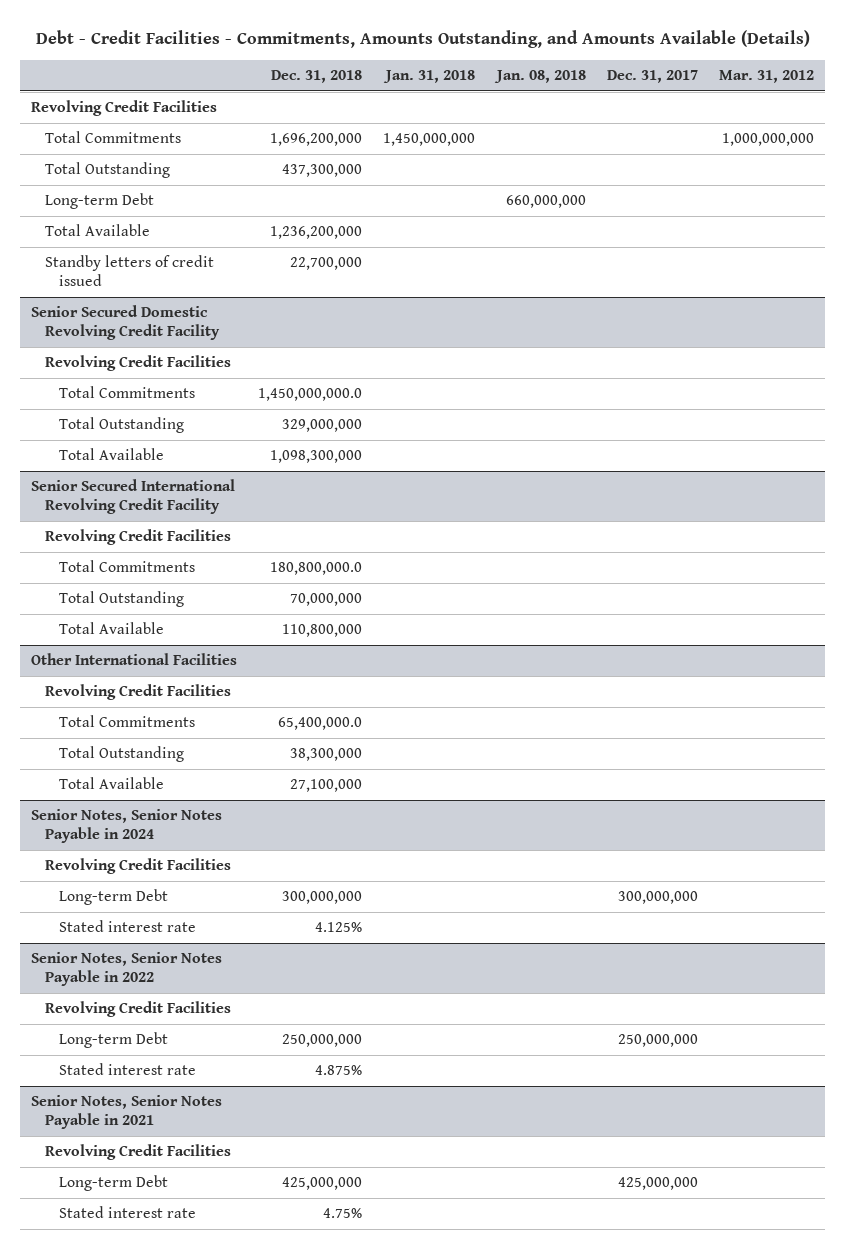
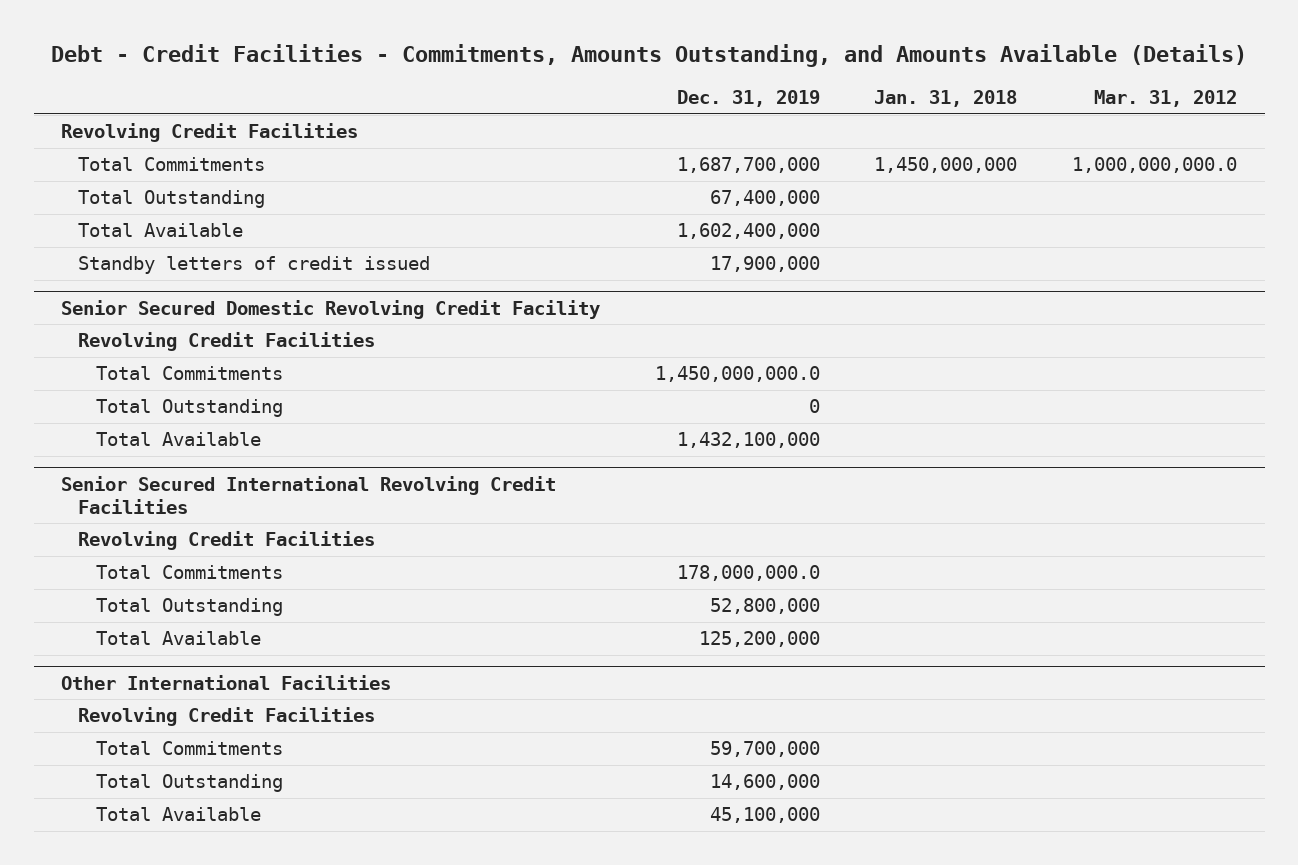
- | Dec. 31, 2018 | Jan. 31, 2018 | Jan. 08, 2018 | Dec. 31, 2017 | Mar. 31, 2012
+ | Dec. 31, 2019 | Jan. 31, 2018 | Mar. 31, 2012
- Total Commitments | 1,696,200,000 | 1,450,000,000 | | | 1,000,000,000
+ Total Commitments | 1,687,700,000 | 1,450,000,000 | 1,000,000,000.0
- Long-term Debt | | | 660,000,000 | |
- Senior Secured International Revolving Credit Facility
+ Senior Secured International Revolving Credit Facilities
- Senior Notes, Senior Notes Payable in 2024
- Revolving Credit Facilities
- Long-term Debt | 300,000,000 | | | 300,000,000 |
- Stated interest rate | 4.125% | | | |
- Senior Notes, Senior Notes Payable in 2022
- Revolving Credit Facilities
- Long-term Debt | 250,000,000 | | | 250,000,000 |
- Stated interest rate | 4.875% | | | |
- Senior Notes, Senior Notes Payable in 2021
- Revolving Credit Facilities
- Long-term Debt | 425,000,000 | | | 425,000,000 |
- Stated interest rate | 4.75% | | | |

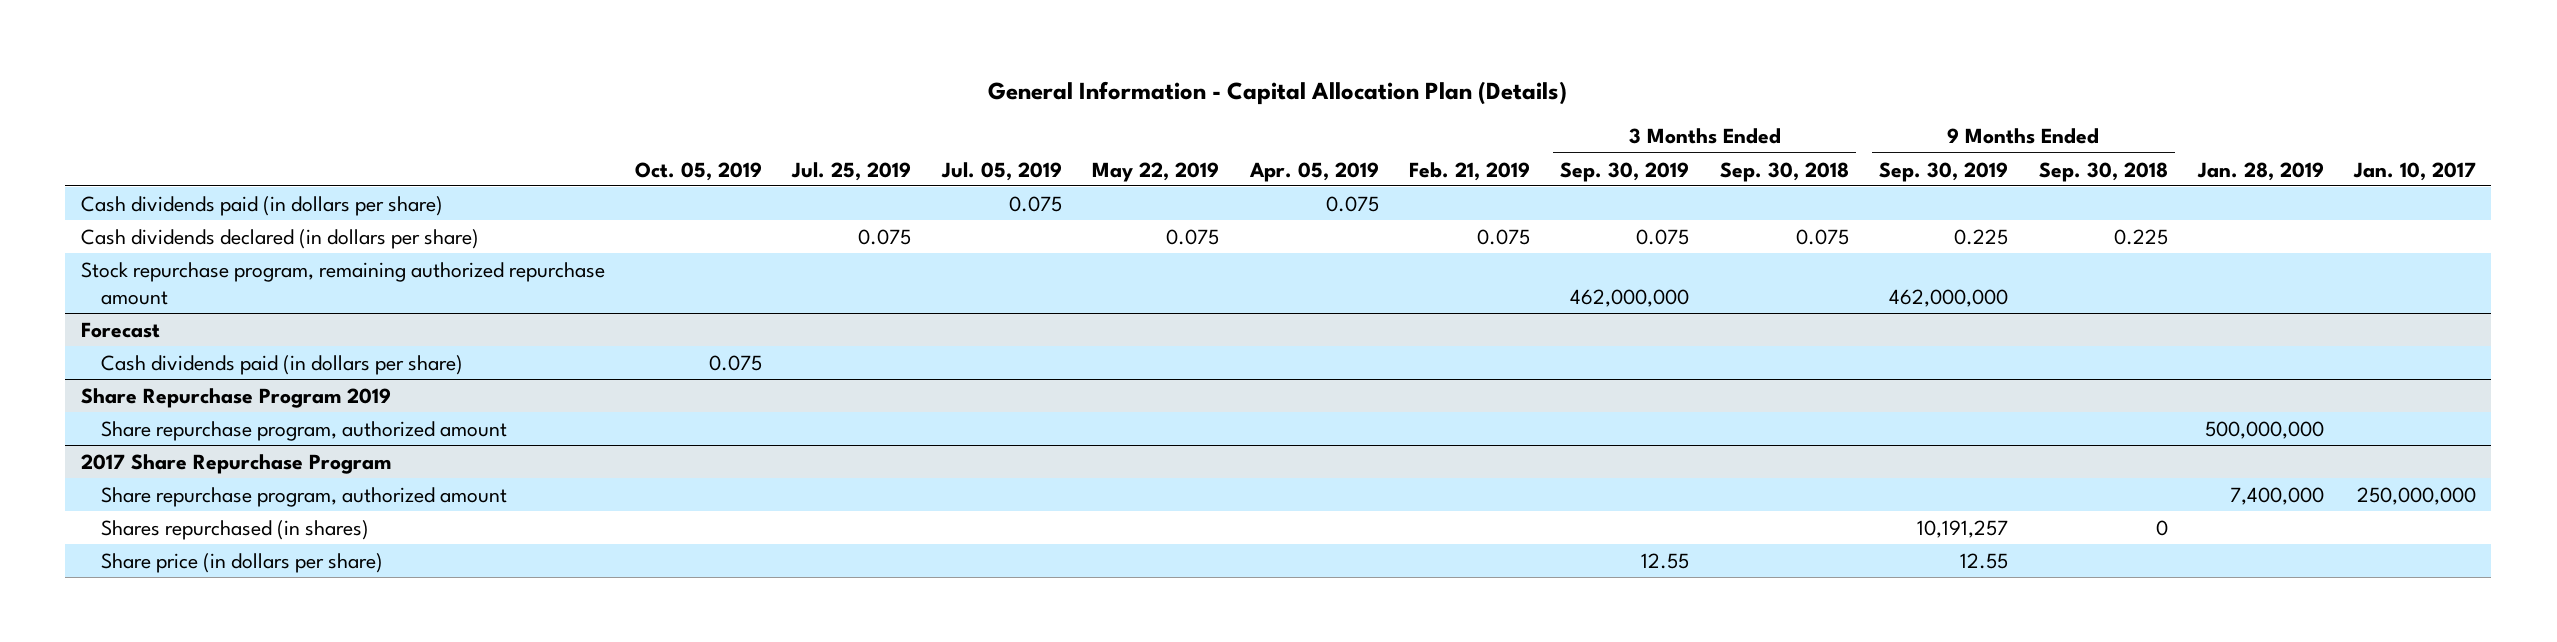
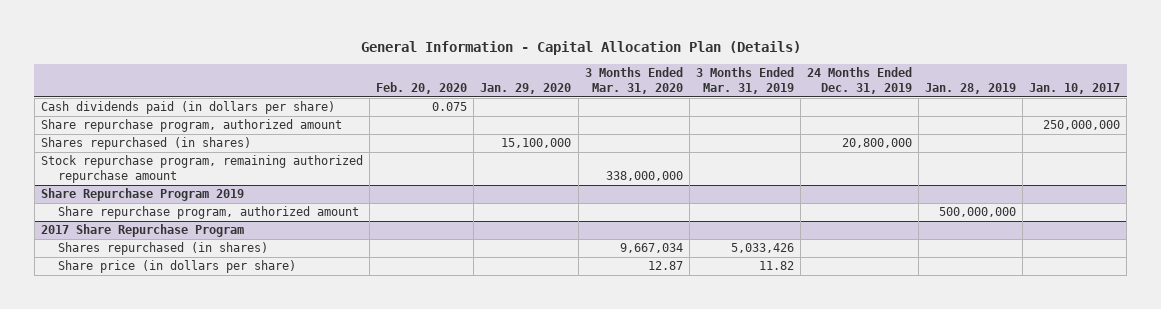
- | Oct. 05, 2019 | Jul. 25, 2019 | Jul. 05, 2019 | May 22, 2019 | Apr. 05, 2019 | Feb. 21, 2019 | 3 Months Ended Sep. 30, 2019 | 3 Months Ended Sep. 30, 2018 | 9 Months Ended Sep. 30, 2019 | 9 Months Ended Sep. 30, 2018 | Jan. 28, 2019 | Jan. 10, 2017
+ | Feb. 20, 2020 | Jan. 29, 2020 | 3 Months Ended Mar. 31, 2020 | 3 Months Ended Mar. 31, 2019 | 24 Months Ended Dec. 31, 2019 | Jan. 28, 2019 | Jan. 10, 2017
- Cash dividends declared (in dollars per share) | | 0.075 | | 0.075 | | 0.075 | 0.075 | 0.075 | 0.225 | 0.225 | |
+ Share repurchase program, authorized amount | | | | | | | 250,000,000
+ Shares repurchased (in shares) | | 15,100,000 | | | 20,800,000 | |
- Forecast
- Cash dividends paid (in dollars per share) | 0.075 | | | | | | | | | | |
@ 2017 Share Repurchase Program
- Share repurchase program, authorized amount | | | | | | | | | | | 7,400,000 | 250,000,000

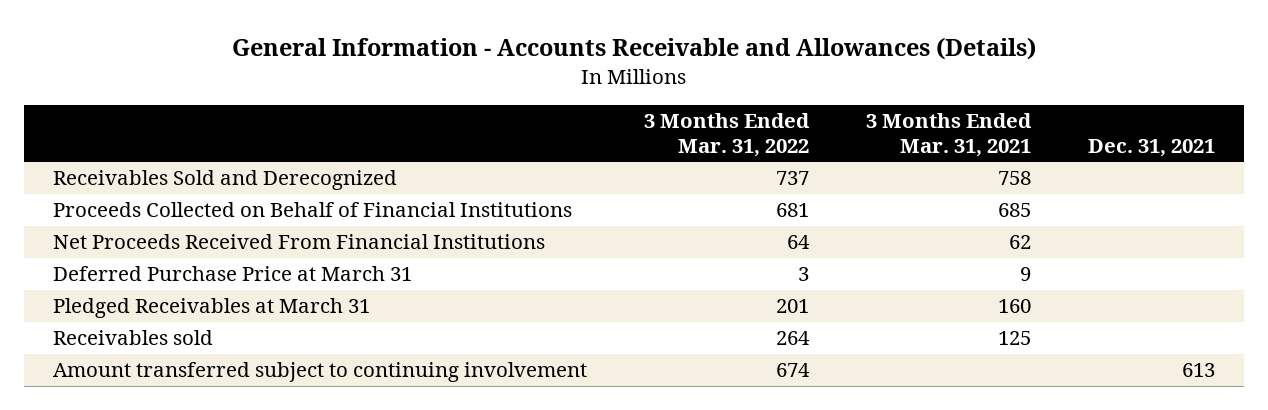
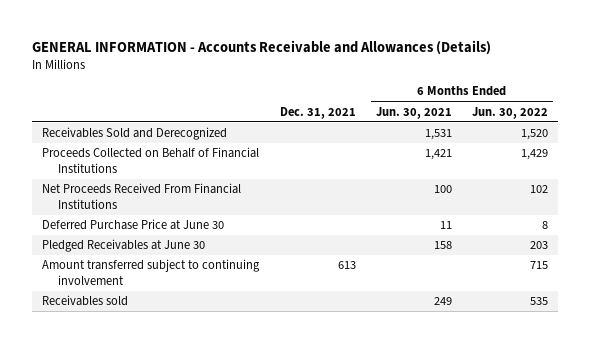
- General Information - Accounts Receivable and Allowances (Details)
+ GENERAL INFORMATION - Accounts Receivable and Allowances (Details)
- | 3 Months Ended Mar. 31, 2022 | 3 Months Ended Mar. 31, 2021 | Dec. 31, 2021
+ | Dec. 31, 2021 | 6 Months Ended Jun. 30, 2021 | 6 Months Ended Jun. 30, 2022
- Deferred Purchase Price at March 31 | 3 | 9 |
- Pledged Receivables at March 31 | 201 | 160 |
+ Deferred Purchase Price at June 30 | | 11 | 8
+ Pledged Receivables at June 30 | | 158 | 203
moved down: Receivables sold | | 249 | 535

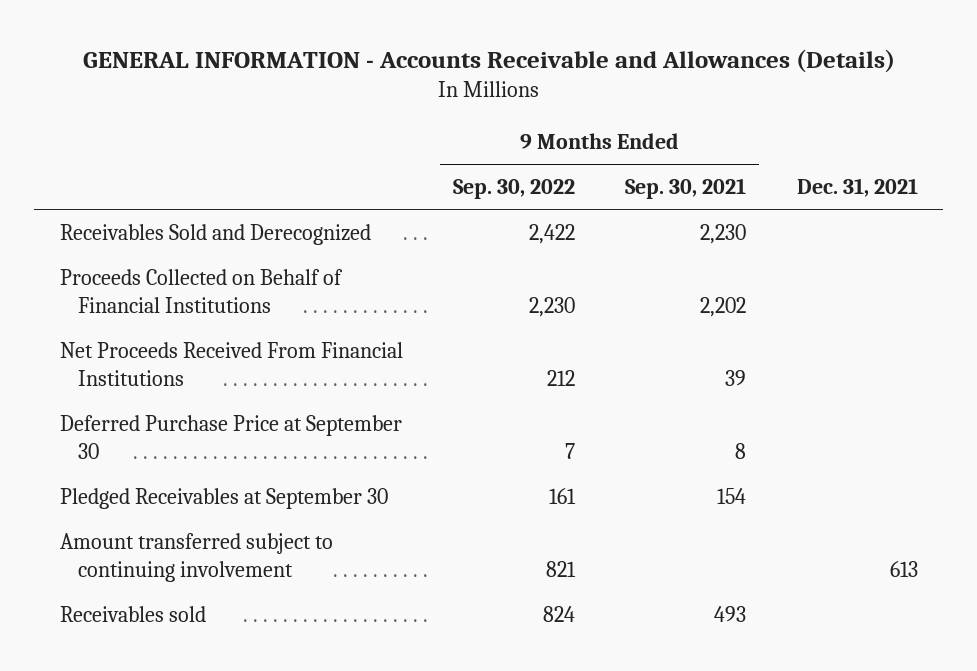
- | Dec. 31, 2021 | 6 Months Ended Jun. 30, 2021 | 6 Months Ended Jun. 30, 2022
+ | 9 Months Ended Sep. 30, 2022 | 9 Months Ended Sep. 30, 2021 | Dec. 31, 2021
- Deferred Purchase Price at June 30 | | 11 | 8
- Pledged Receivables at June 30 | | 158 | 203
+ Deferred Purchase Price at September 30 | 7 | 8 |
+ Pledged Receivables at September 30 | 161 | 154 |

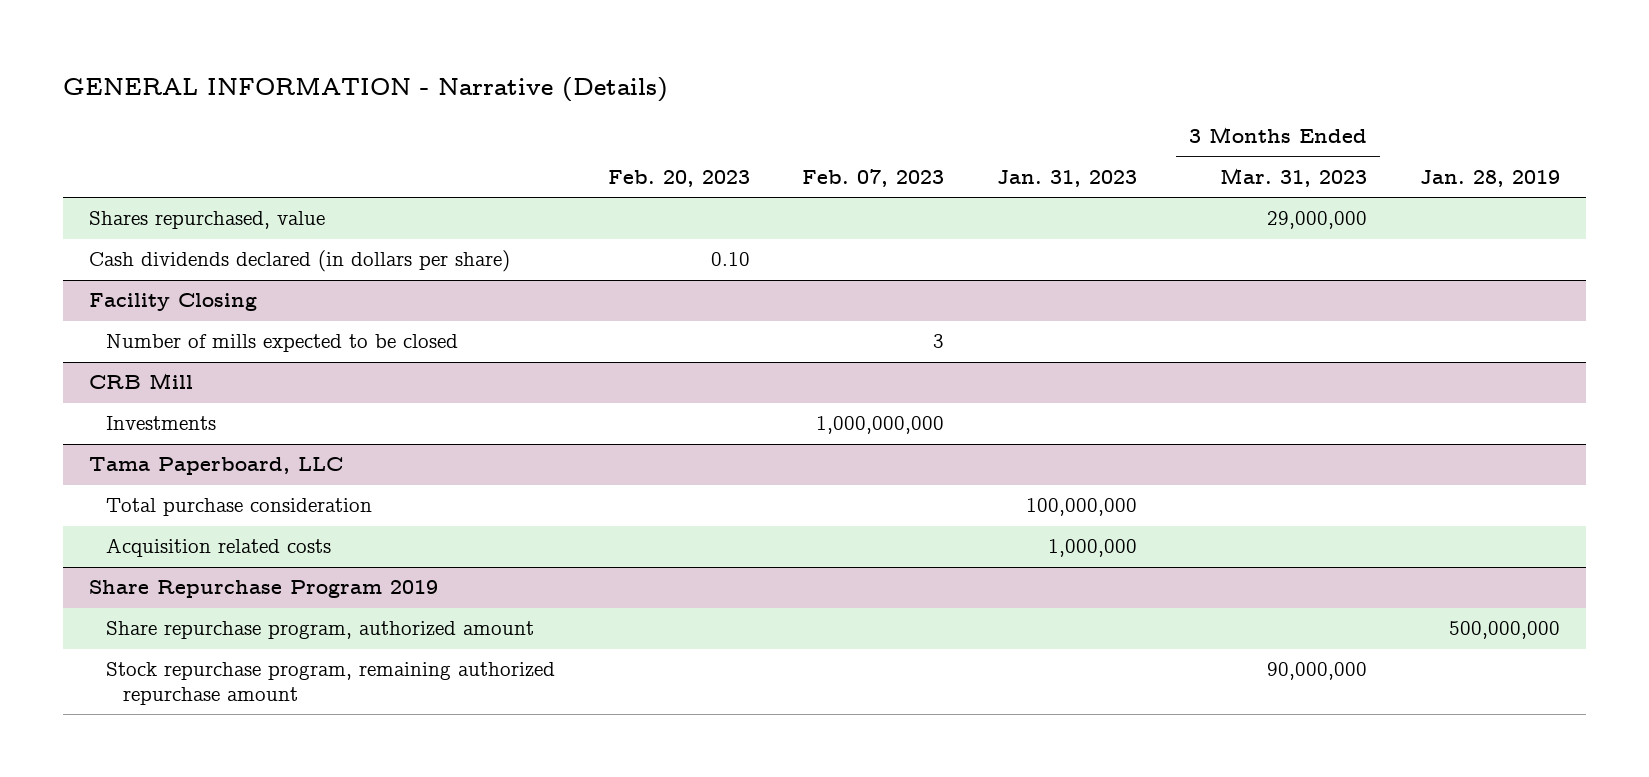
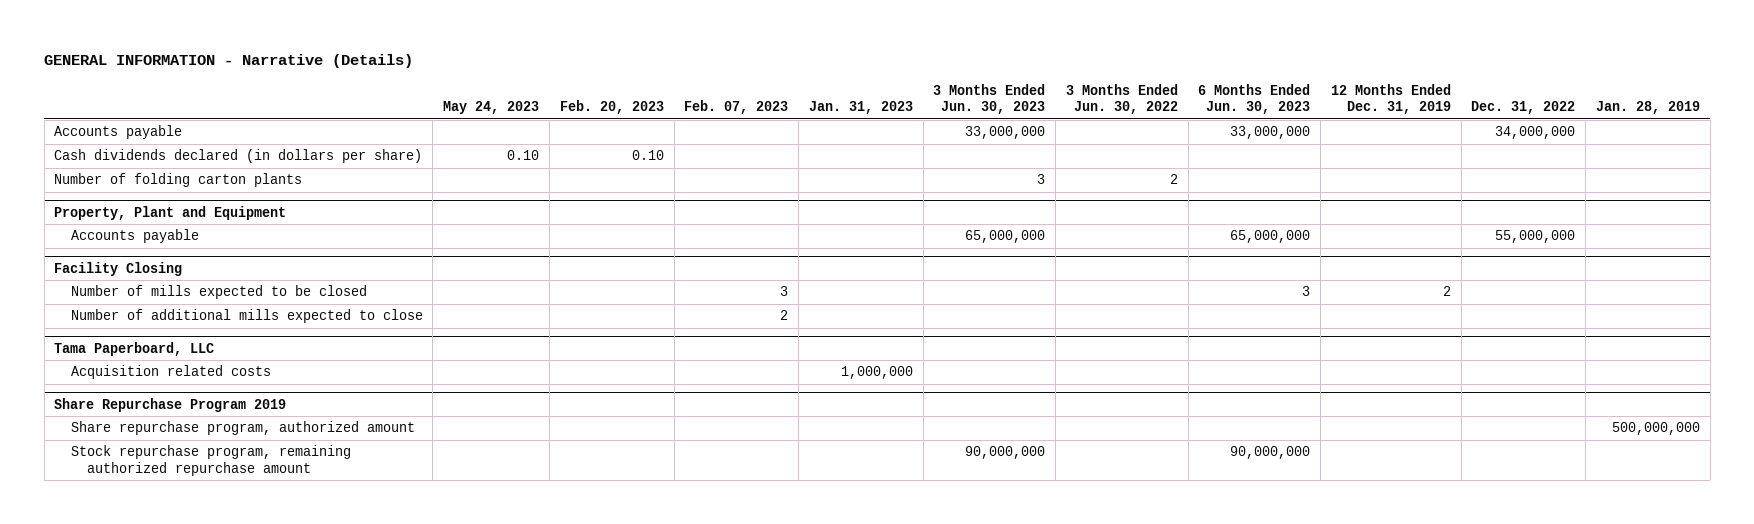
- | Feb. 20, 2023 | Feb. 07, 2023 | Jan. 31, 2023 | 3 Months Ended Mar. 31, 2023 | Jan. 28, 2019
+ | May 24, 2023 | Feb. 20, 2023 | Feb. 07, 2023 | Jan. 31, 2023 | 3 Months Ended Jun. 30, 2023 | 3 Months Ended Jun. 30, 2022 | 6 Months Ended Jun. 30, 2023 | 12 Months Ended Dec. 31, 2019 | Dec. 31, 2022 | Jan. 28, 2019
- Shares repurchased, value | | | | 29,000,000 |
+ Accounts payable | | | | | 33,000,000 | | 33,000,000 | | 34,000,000 |
+ Number of folding carton plants | | | | | 3 | 2 | | | |
+ Property, Plant and Equipment
+ Accounts payable | | | | | 65,000,000 | | 65,000,000 | | 55,000,000 |
- CRB Mill
- Investments | | 1,000,000,000 | | |
@ Facility Closing
+ Number of additional mills expected to close | | | 2 | | | | | | |
@ Tama Paperboard, LLC
- Total purchase consideration | | | 100,000,000 | |

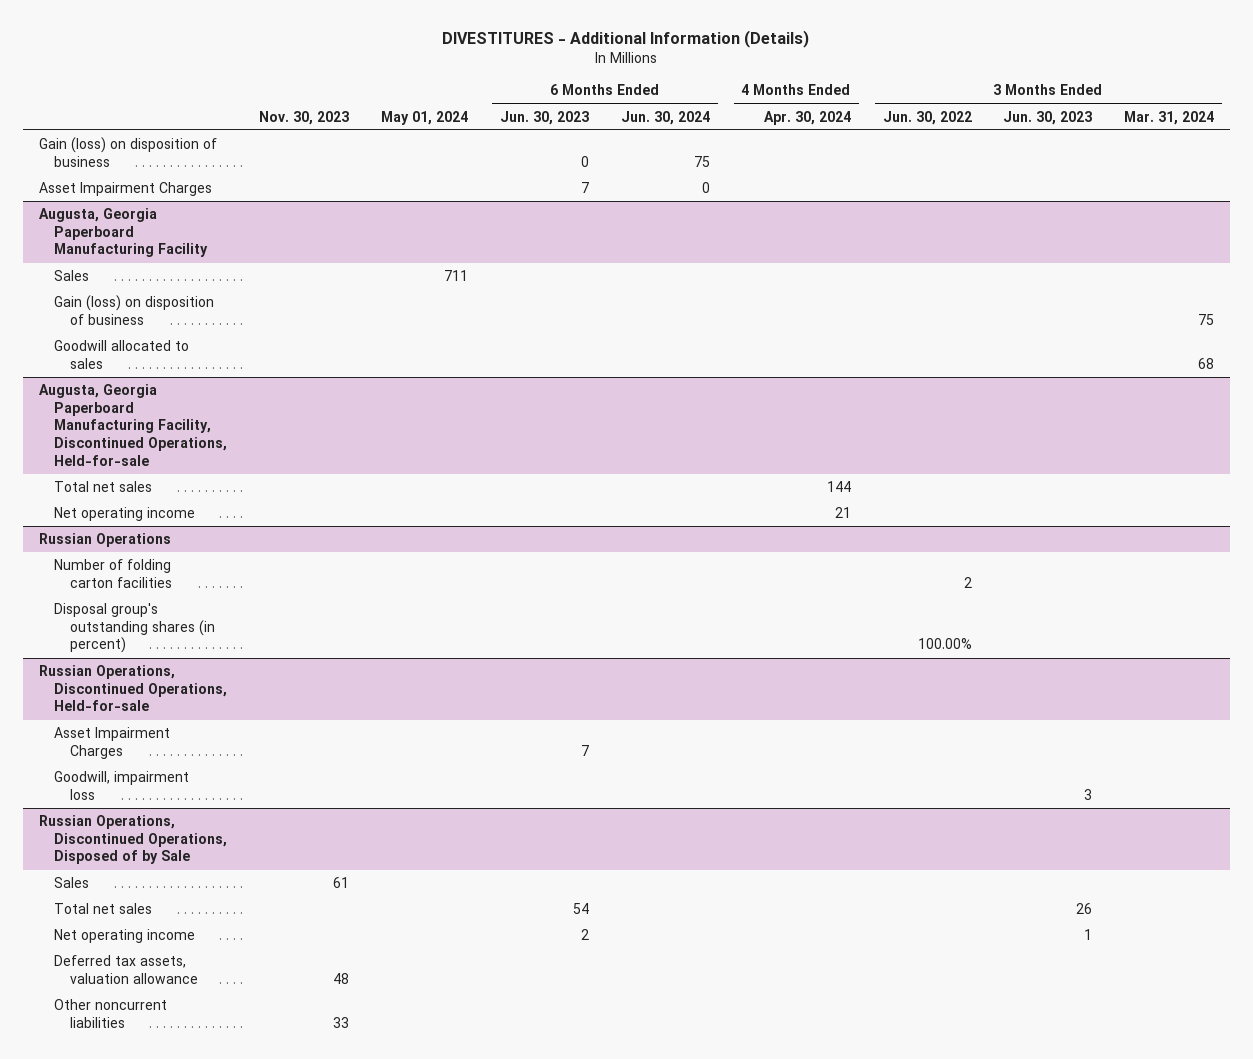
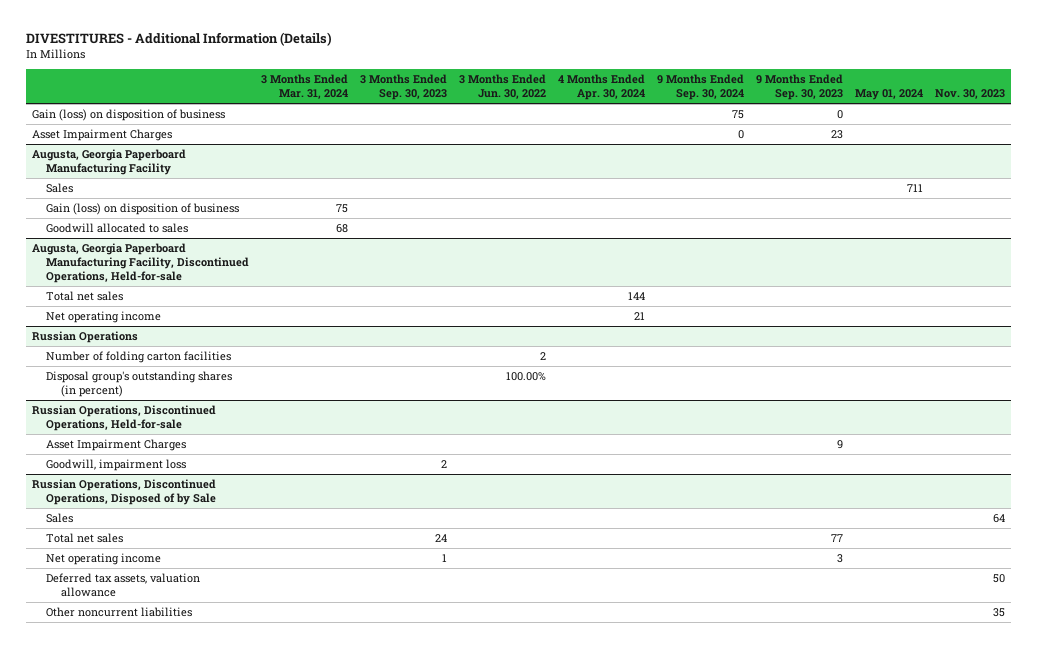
- | Nov. 30, 2023 | May 01, 2024 | 6 Months Ended Jun. 30, 2023 | 6 Months Ended Jun. 30, 2024 | 4 Months Ended Apr. 30, 2024 | 3 Months Ended Jun. 30, 2022 | 3 Months Ended Jun. 30, 2023 | 3 Months Ended Mar. 31, 2024
+ | 3 Months Ended Mar. 31, 2024 | 3 Months Ended Sep. 30, 2023 | 3 Months Ended Jun. 30, 2022 | 4 Months Ended Apr. 30, 2024 | 9 Months Ended Sep. 30, 2024 | 9 Months Ended Sep. 30, 2023 | May 01, 2024 | Nov. 30, 2023
@ Russian Operations, Discontinued Operations, Disposed of by Sale
- Sales | 61 | | | | | | |
+ Sales | | | | | | | | 64
- Deferred tax assets, valuation allowance | 48 | | | | | | |
- Other noncurrent liabilities | 33 | | | | | | |
+ Deferred tax assets, valuation allowance | | | | | | | | 50
+ Other noncurrent liabilities | | | | | | | | 35

